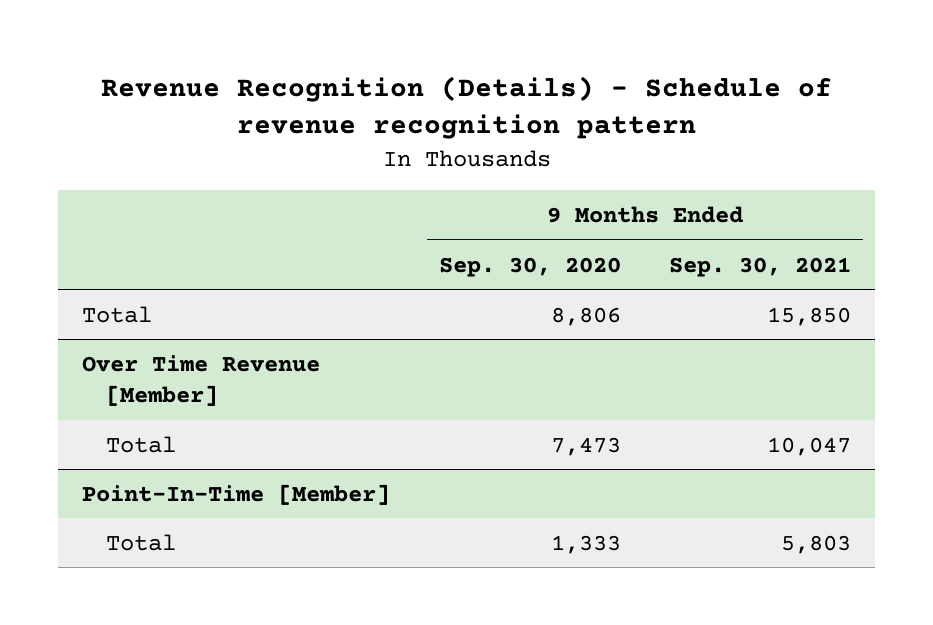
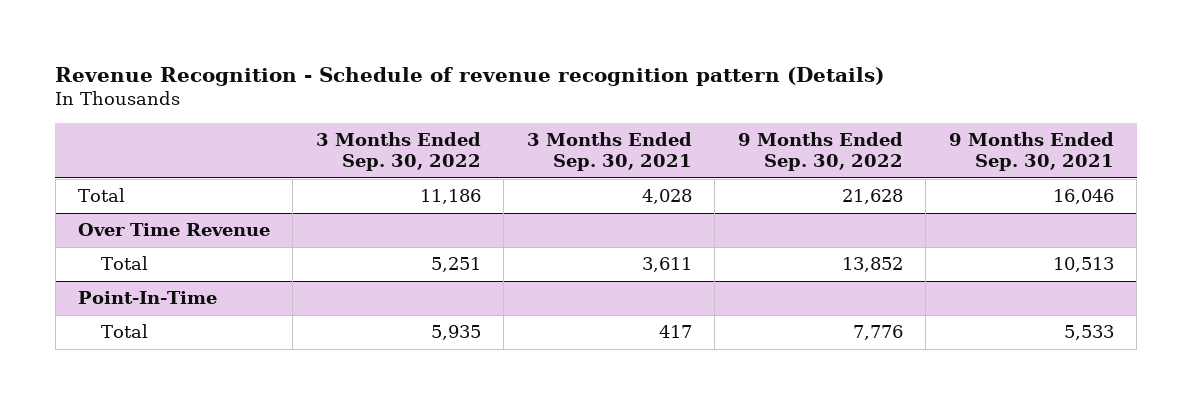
- Revenue Recognition (Details) - Schedule of revenue recognition pattern
+ Revenue Recognition - Schedule of revenue recognition pattern (Details)
- | 9 Months Ended Sep. 30, 2020 | 9 Months Ended Sep. 30, 2021
+ | 3 Months Ended Sep. 30, 2022 | 3 Months Ended Sep. 30, 2021 | 9 Months Ended Sep. 30, 2022 | 9 Months Ended Sep. 30, 2021
- Total | 8,806 | 15,850
- Over Time Revenue [Member]
- Total | 7,473 | 10,047
- Point-In-Time [Member]
- Total | 1,333 | 5,803
+ Total | 11,186 | 4,028 | 21,628 | 16,046
+ Over Time Revenue
+ Total | 5,251 | 3,611 | 13,852 | 10,513
+ Point-In-Time
+ Total | 5,935 | 417 | 7,776 | 5,533

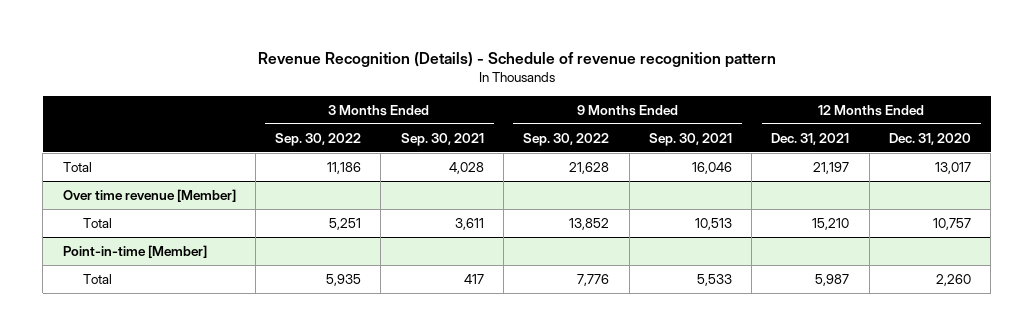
- Revenue Recognition - Schedule of revenue recognition pattern (Details)
+ Revenue Recognition (Details) - Schedule of revenue recognition pattern
- | 3 Months Ended Sep. 30, 2022 | 3 Months Ended Sep. 30, 2021 | 9 Months Ended Sep. 30, 2022 | 9 Months Ended Sep. 30, 2021
+ | 3 Months Ended Sep. 30, 2022 | 3 Months Ended Sep. 30, 2021 | 9 Months Ended Sep. 30, 2022 | 9 Months Ended Sep. 30, 2021 | 12 Months Ended Dec. 31, 2021 | 12 Months Ended Dec. 31, 2020
- Over Time Revenue
+ Over time revenue [Member]
- Point-In-Time
+ Point-in-time [Member]

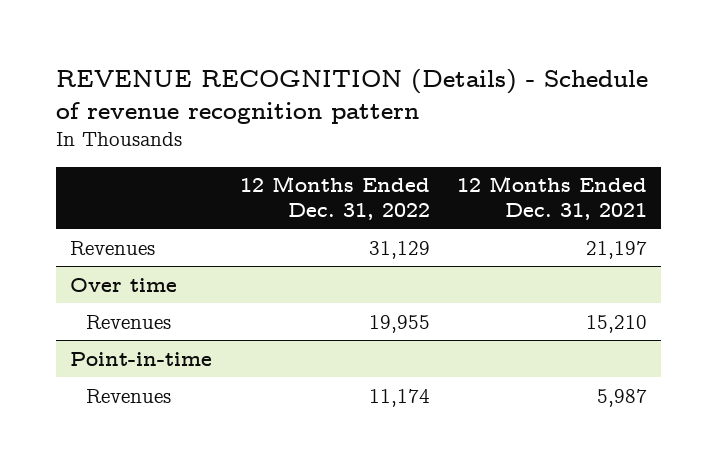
- Revenue Recognition (Details) - Schedule of revenue recognition pattern
+ REVENUE RECOGNITION (Details) - Schedule of revenue recognition pattern
- | 3 Months Ended Sep. 30, 2022 | 3 Months Ended Sep. 30, 2021 | 9 Months Ended Sep. 30, 2022 | 9 Months Ended Sep. 30, 2021 | 12 Months Ended Dec. 31, 2021 | 12 Months Ended Dec. 31, 2020
+ | 12 Months Ended Dec. 31, 2022 | 12 Months Ended Dec. 31, 2021
- Total | 11,186 | 4,028 | 21,628 | 16,046 | 21,197 | 13,017
- Over time revenue [Member]
- Total | 5,251 | 3,611 | 13,852 | 10,513 | 15,210 | 10,757
- Point-in-time [Member]
- Total | 5,935 | 417 | 7,776 | 5,533 | 5,987 | 2,260
+ Revenues | 31,129 | 21,197
+ Over time
+ Revenues | 19,955 | 15,210
+ Point-in-time
+ Revenues | 11,174 | 5,987

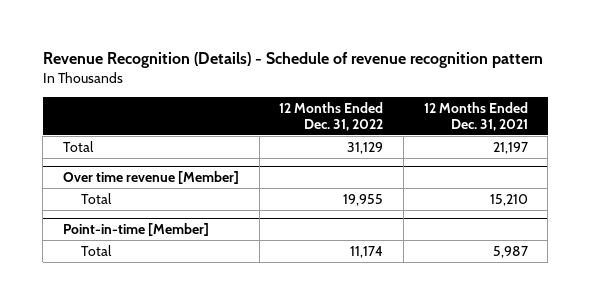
- REVENUE RECOGNITION (Details) - Schedule of revenue recognition pattern
+ Revenue Recognition (Details) - Schedule of revenue recognition pattern
- Revenues | 31,129 | 21,197
- Over time
- Revenues | 19,955 | 15,210
- Point-in-time
- Revenues | 11,174 | 5,987
+ Total | 31,129 | 21,197
+ Over time revenue [Member]
+ Total | 19,955 | 15,210
+ Point-in-time [Member]
+ Total | 11,174 | 5,987

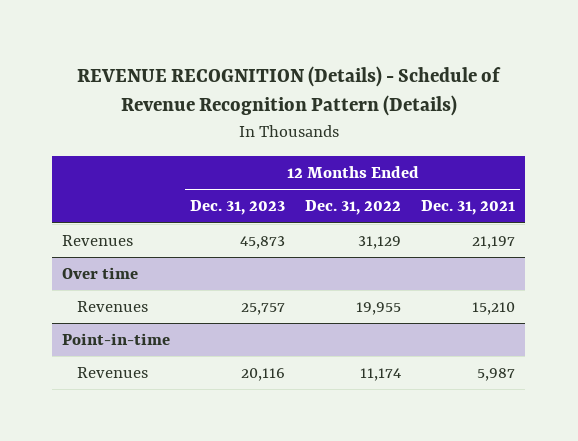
- Revenue Recognition (Details) - Schedule of revenue recognition pattern
+ REVENUE RECOGNITION (Details) - Schedule of Revenue Recognition Pattern (Details)
- | 12 Months Ended Dec. 31, 2022 | 12 Months Ended Dec. 31, 2021
+ | 12 Months Ended Dec. 31, 2023 | 12 Months Ended Dec. 31, 2022 | 12 Months Ended Dec. 31, 2021
- Total | 31,129 | 21,197
- Over time revenue [Member]
- Total | 19,955 | 15,210
- Point-in-time [Member]
- Total | 11,174 | 5,987
+ Revenues | 45,873 | 31,129 | 21,197
+ Over time
+ Revenues | 25,757 | 19,955 | 15,210
+ Point-in-time
+ Revenues | 20,116 | 11,174 | 5,987

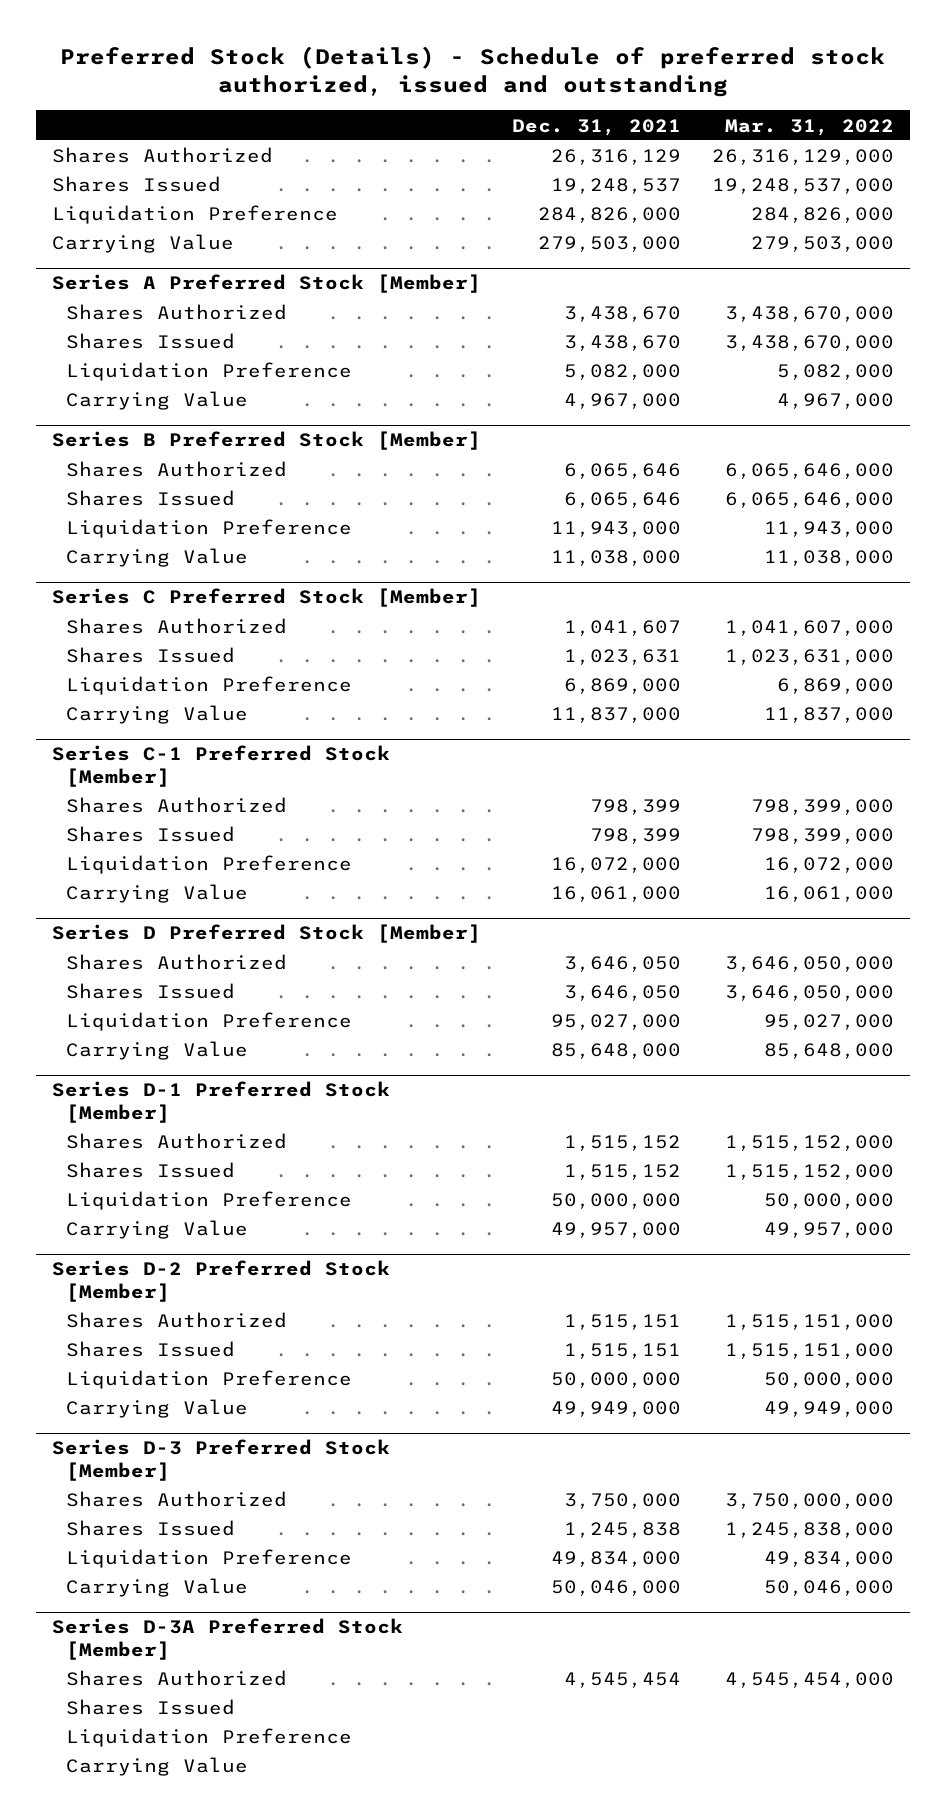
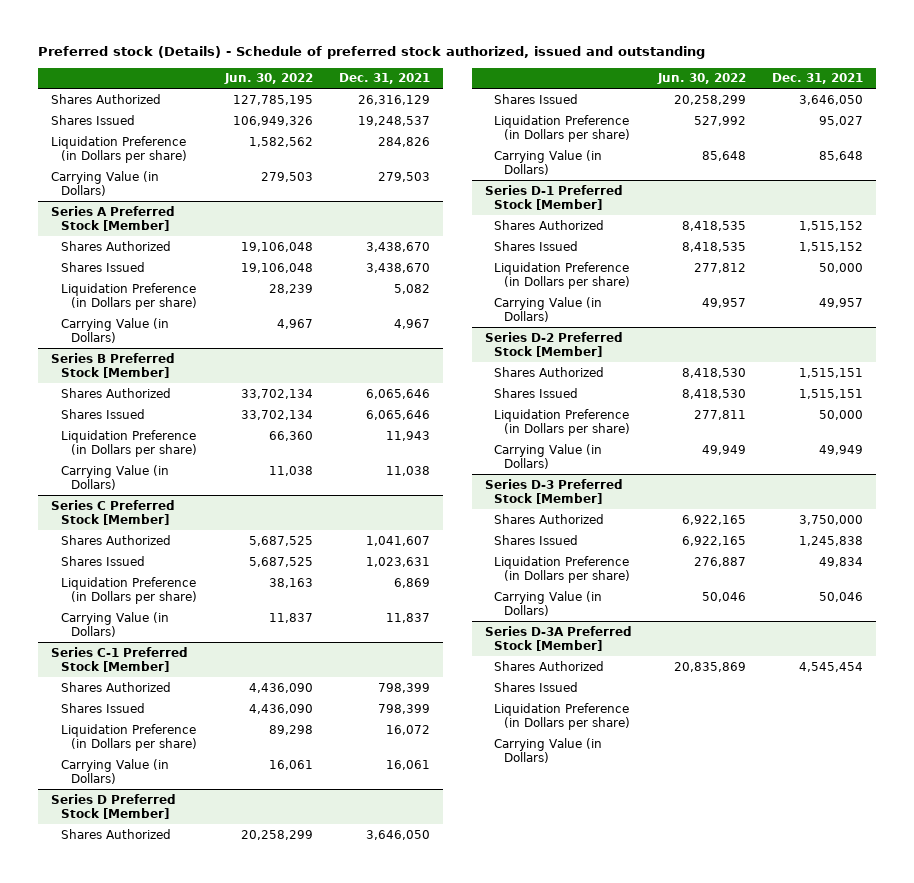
- Preferred Stock (Details) - Schedule of preferred stock authorized, issued and outstanding
+ Preferred stock (Details) - Schedule of preferred stock authorized, issued and outstanding
- | Dec. 31, 2021 | Mar. 31, 2022
+ | Jun. 30, 2022 | Dec. 31, 2021
- Liquidation Preference | 284,826,000 | 284,826,000
- Carrying Value | 279,503,000 | 279,503,000
+ Liquidation Preference (in Dollars per share) | 1,582,562 | 284,826
+ Carrying Value (in Dollars) | 279,503 | 279,503
@ Series A Preferred Stock [Member]
- Liquidation Preference | 5,082,000 | 5,082,000
- Carrying Value | 4,967,000 | 4,967,000
+ Liquidation Preference (in Dollars per share) | 28,239 | 5,082
+ Carrying Value (in Dollars) | 4,967 | 4,967
@ Series B Preferred Stock [Member]
- Liquidation Preference | 11,943,000 | 11,943,000
- Carrying Value | 11,038,000 | 11,038,000
+ Liquidation Preference (in Dollars per share) | 66,360 | 11,943
+ Carrying Value (in Dollars) | 11,038 | 11,038
@ Series C Preferred Stock [Member]
- Liquidation Preference | 6,869,000 | 6,869,000
- Carrying Value | 11,837,000 | 11,837,000
+ Liquidation Preference (in Dollars per share) | 38,163 | 6,869
+ Carrying Value (in Dollars) | 11,837 | 11,837
@ Series C-1 Preferred Stock [Member]
- Liquidation Preference | 16,072,000 | 16,072,000
- Carrying Value | 16,061,000 | 16,061,000
+ Liquidation Preference (in Dollars per share) | 89,298 | 16,072
+ Carrying Value (in Dollars) | 16,061 | 16,061
@ Series D Preferred Stock [Member]
- Liquidation Preference | 95,027,000 | 95,027,000
- Carrying Value | 85,648,000 | 85,648,000
+ Liquidation Preference (in Dollars per share) | 527,992 | 95,027
+ Carrying Value (in Dollars) | 85,648 | 85,648
@ Series D-1 Preferred Stock [Member]
- Liquidation Preference | 50,000,000 | 50,000,000
- Carrying Value | 49,957,000 | 49,957,000
+ Liquidation Preference (in Dollars per share) | 277,812 | 50,000
+ Carrying Value (in Dollars) | 49,957 | 49,957
@ Series D-2 Preferred Stock [Member]
- Liquidation Preference | 50,000,000 | 50,000,000
- Carrying Value | 49,949,000 | 49,949,000
+ Liquidation Preference (in Dollars per share) | 277,811 | 50,000
+ Carrying Value (in Dollars) | 49,949 | 49,949
@ Series D-3 Preferred Stock [Member]
- Liquidation Preference | 49,834,000 | 49,834,000
- Carrying Value | 50,046,000 | 50,046,000
+ Liquidation Preference (in Dollars per share) | 276,887 | 49,834
+ Carrying Value (in Dollars) | 50,046 | 50,046
@ Series D-3A Preferred Stock [Member]
- Liquidation Preference
- Carrying Value
+ Liquidation Preference (in Dollars per share)
+ Carrying Value (in Dollars)

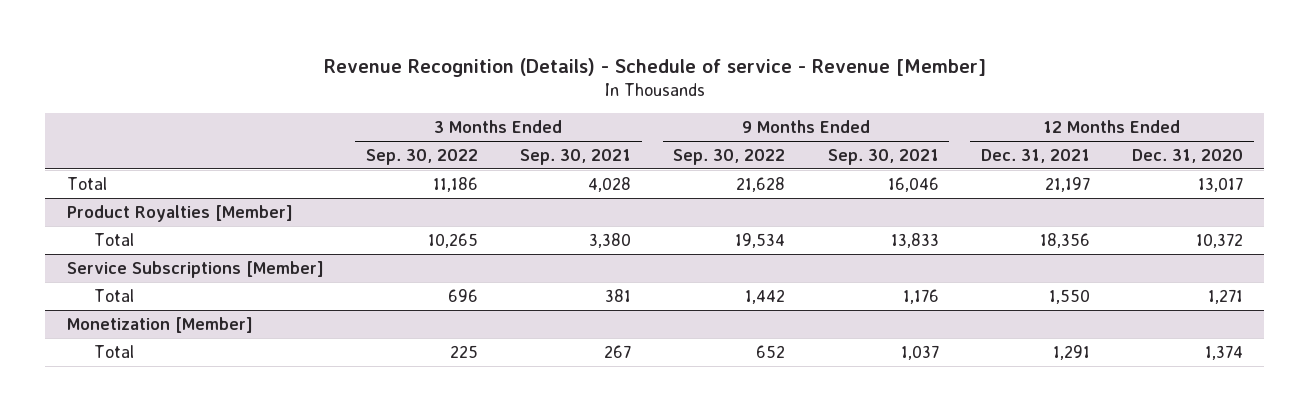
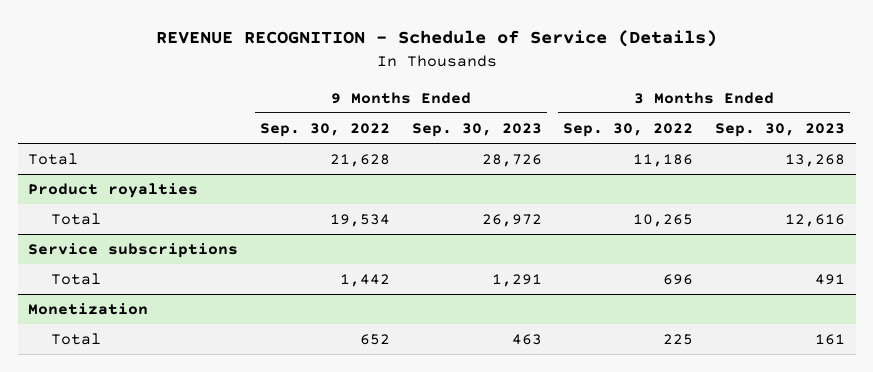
- Revenue Recognition (Details) - Schedule of service - Revenue [Member]
+ REVENUE RECOGNITION - Schedule of Service (Details)
- | 3 Months Ended Sep. 30, 2022 | 3 Months Ended Sep. 30, 2021 | 9 Months Ended Sep. 30, 2022 | 9 Months Ended Sep. 30, 2021 | 12 Months Ended Dec. 31, 2021 | 12 Months Ended Dec. 31, 2020
+ | 9 Months Ended Sep. 30, 2022 | 9 Months Ended Sep. 30, 2023 | 3 Months Ended Sep. 30, 2022 | 3 Months Ended Sep. 30, 2023
- Product Royalties [Member]
+ Product royalties
- Service Subscriptions [Member]
+ Service subscriptions
- Monetization [Member]
+ Monetization

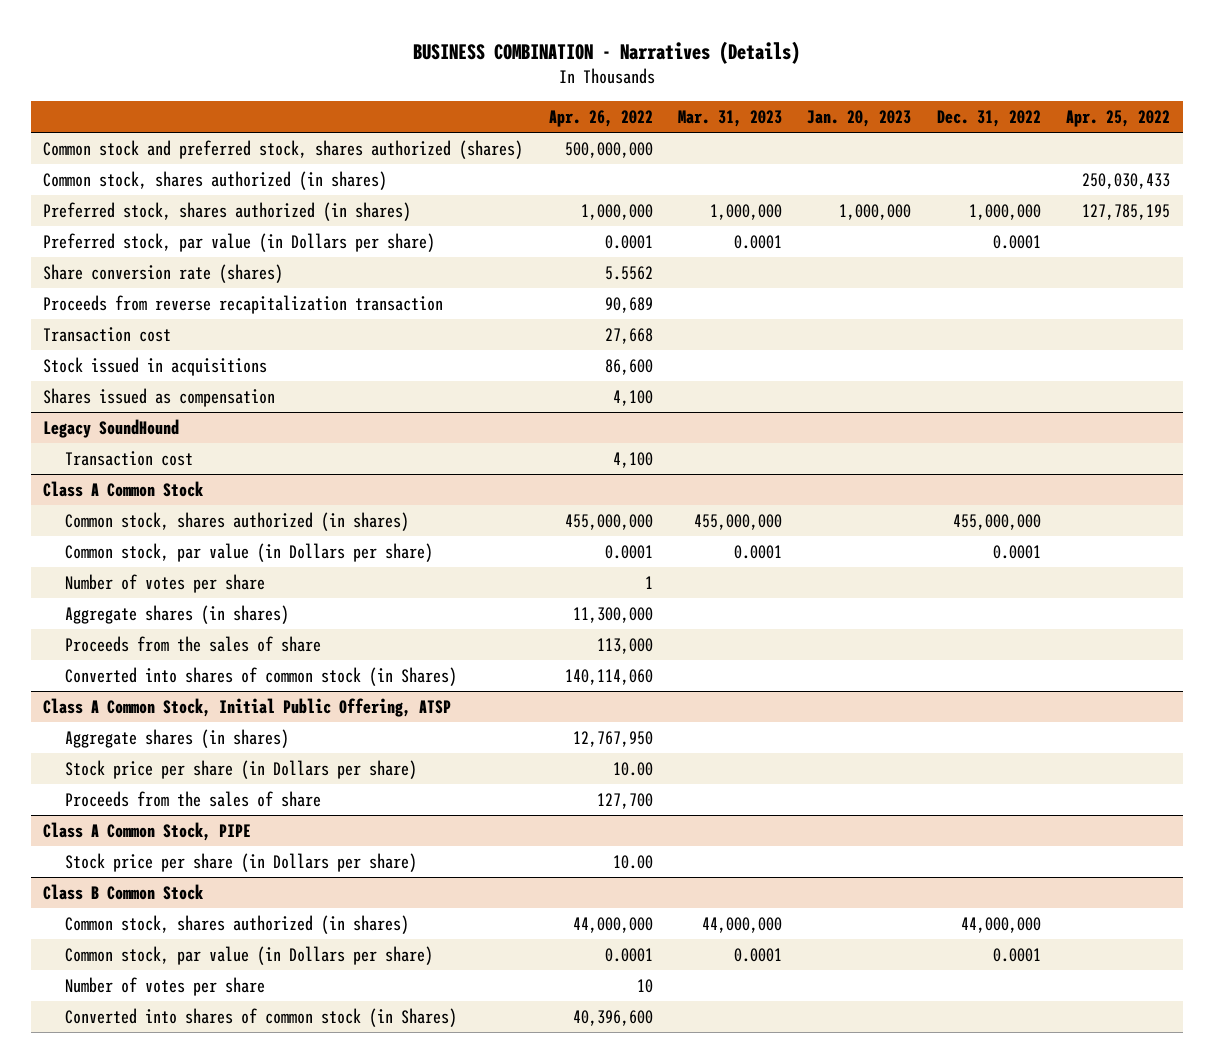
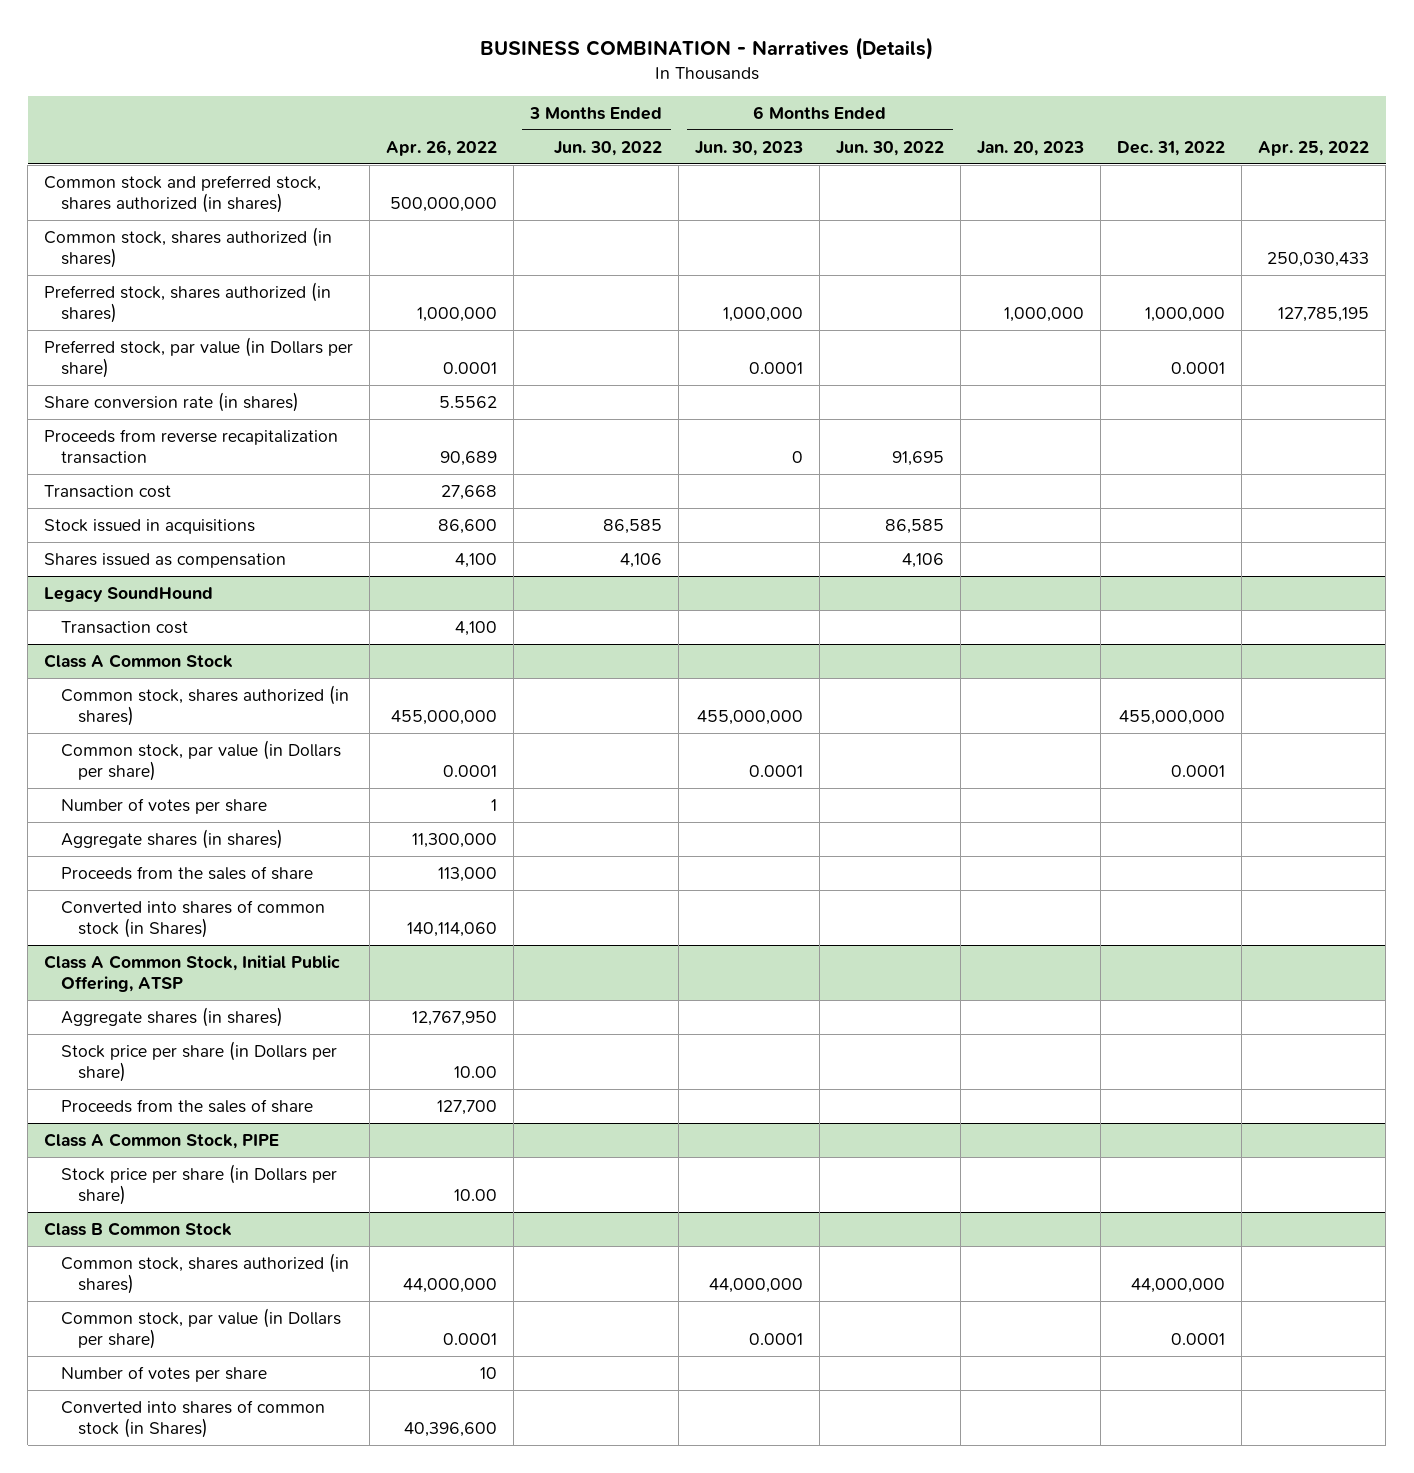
- | Apr. 26, 2022 | Mar. 31, 2023 | Jan. 20, 2023 | Dec. 31, 2022 | Apr. 25, 2022
+ | Apr. 26, 2022 | 3 Months Ended Jun. 30, 2022 | 6 Months Ended Jun. 30, 2023 | 6 Months Ended Jun. 30, 2022 | Jan. 20, 2023 | Dec. 31, 2022 | Apr. 25, 2022
- Common stock and preferred stock, shares authorized (shares) | 500,000,000 | | | |
+ Common stock and preferred stock, shares authorized (in shares) | 500,000,000 | | | | | |
- Share conversion rate (shares) | 5.5562 | | | |
+ Share conversion rate (in shares) | 5.5562 | | | | | |

